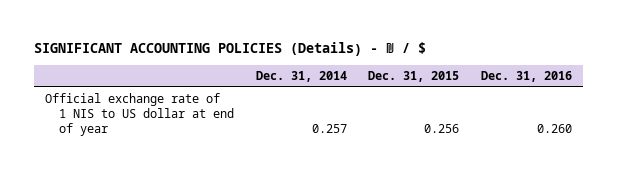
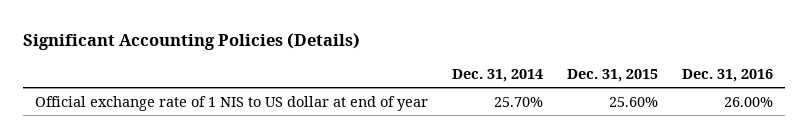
- SIGNIFICANT ACCOUNTING POLICIES (Details) - ₪ / $
+ Significant Accounting Policies (Details)
- Official exchange rate of 1 NIS to US dollar at end of year | 0.257 | 0.256 | 0.260
+ Official exchange rate of 1 NIS to US dollar at end of year | 25.70% | 25.60% | 26.00%

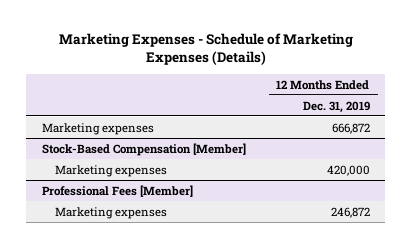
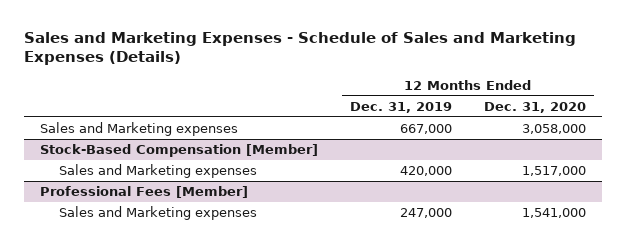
- Marketing Expenses - Schedule of Marketing Expenses (Details)
+ Sales and Marketing Expenses - Schedule of Sales and Marketing Expenses (Details)
- | 12 Months Ended Dec. 31, 2019
+ | 12 Months Ended Dec. 31, 2019 | 12 Months Ended Dec. 31, 2020
- Marketing expenses | 666,872
+ Sales and Marketing expenses | 667,000 | 3,058,000
@ Stock-Based Compensation [Member]
- Marketing expenses | 420,000
+ Sales and Marketing expenses | 420,000 | 1,517,000
@ Professional Fees [Member]
- Marketing expenses | 246,872
+ Sales and Marketing expenses | 247,000 | 1,541,000

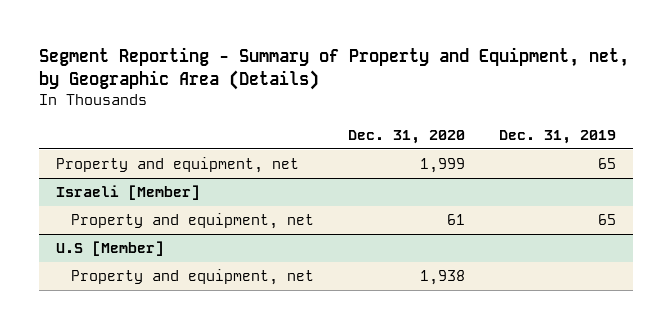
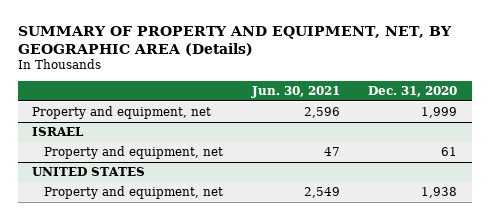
- Segment Reporting - Summary of Property and Equipment, net, by Geographic Area (Details)
+ SUMMARY OF PROPERTY AND EQUIPMENT, NET, BY GEOGRAPHIC AREA (Details)
- | Dec. 31, 2020 | Dec. 31, 2019
+ | Jun. 30, 2021 | Dec. 31, 2020
- Israeli [Member]
+ ISRAEL
- U.S [Member]
+ UNITED STATES

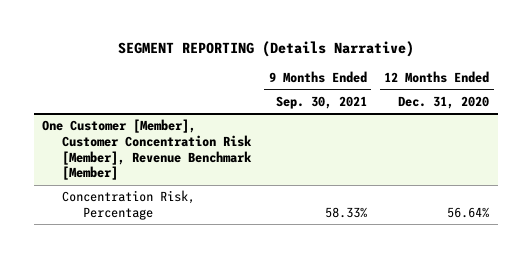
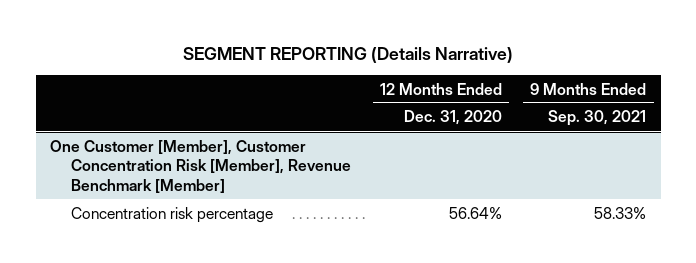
- | 9 Months Ended Sep. 30, 2021 | 12 Months Ended Dec. 31, 2020
+ | 12 Months Ended Dec. 31, 2020 | 9 Months Ended Sep. 30, 2021
@ One Customer [Member], Customer Concentration Risk [Member], Revenue Benchmark [Member]
- Concentration Risk, Percentage | 58.33% | 56.64%
+ Concentration risk percentage | 56.64% | 58.33%

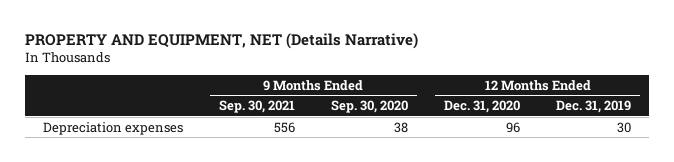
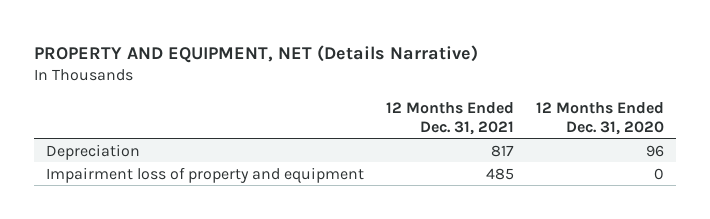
- | 9 Months Ended Sep. 30, 2021 | 9 Months Ended Sep. 30, 2020 | 12 Months Ended Dec. 31, 2020 | 12 Months Ended Dec. 31, 2019
+ | 12 Months Ended Dec. 31, 2021 | 12 Months Ended Dec. 31, 2020
- Depreciation expenses | 556 | 38 | 96 | 30
+ Depreciation | 817 | 96
+ Impairment loss of property and equipment | 485 | 0

